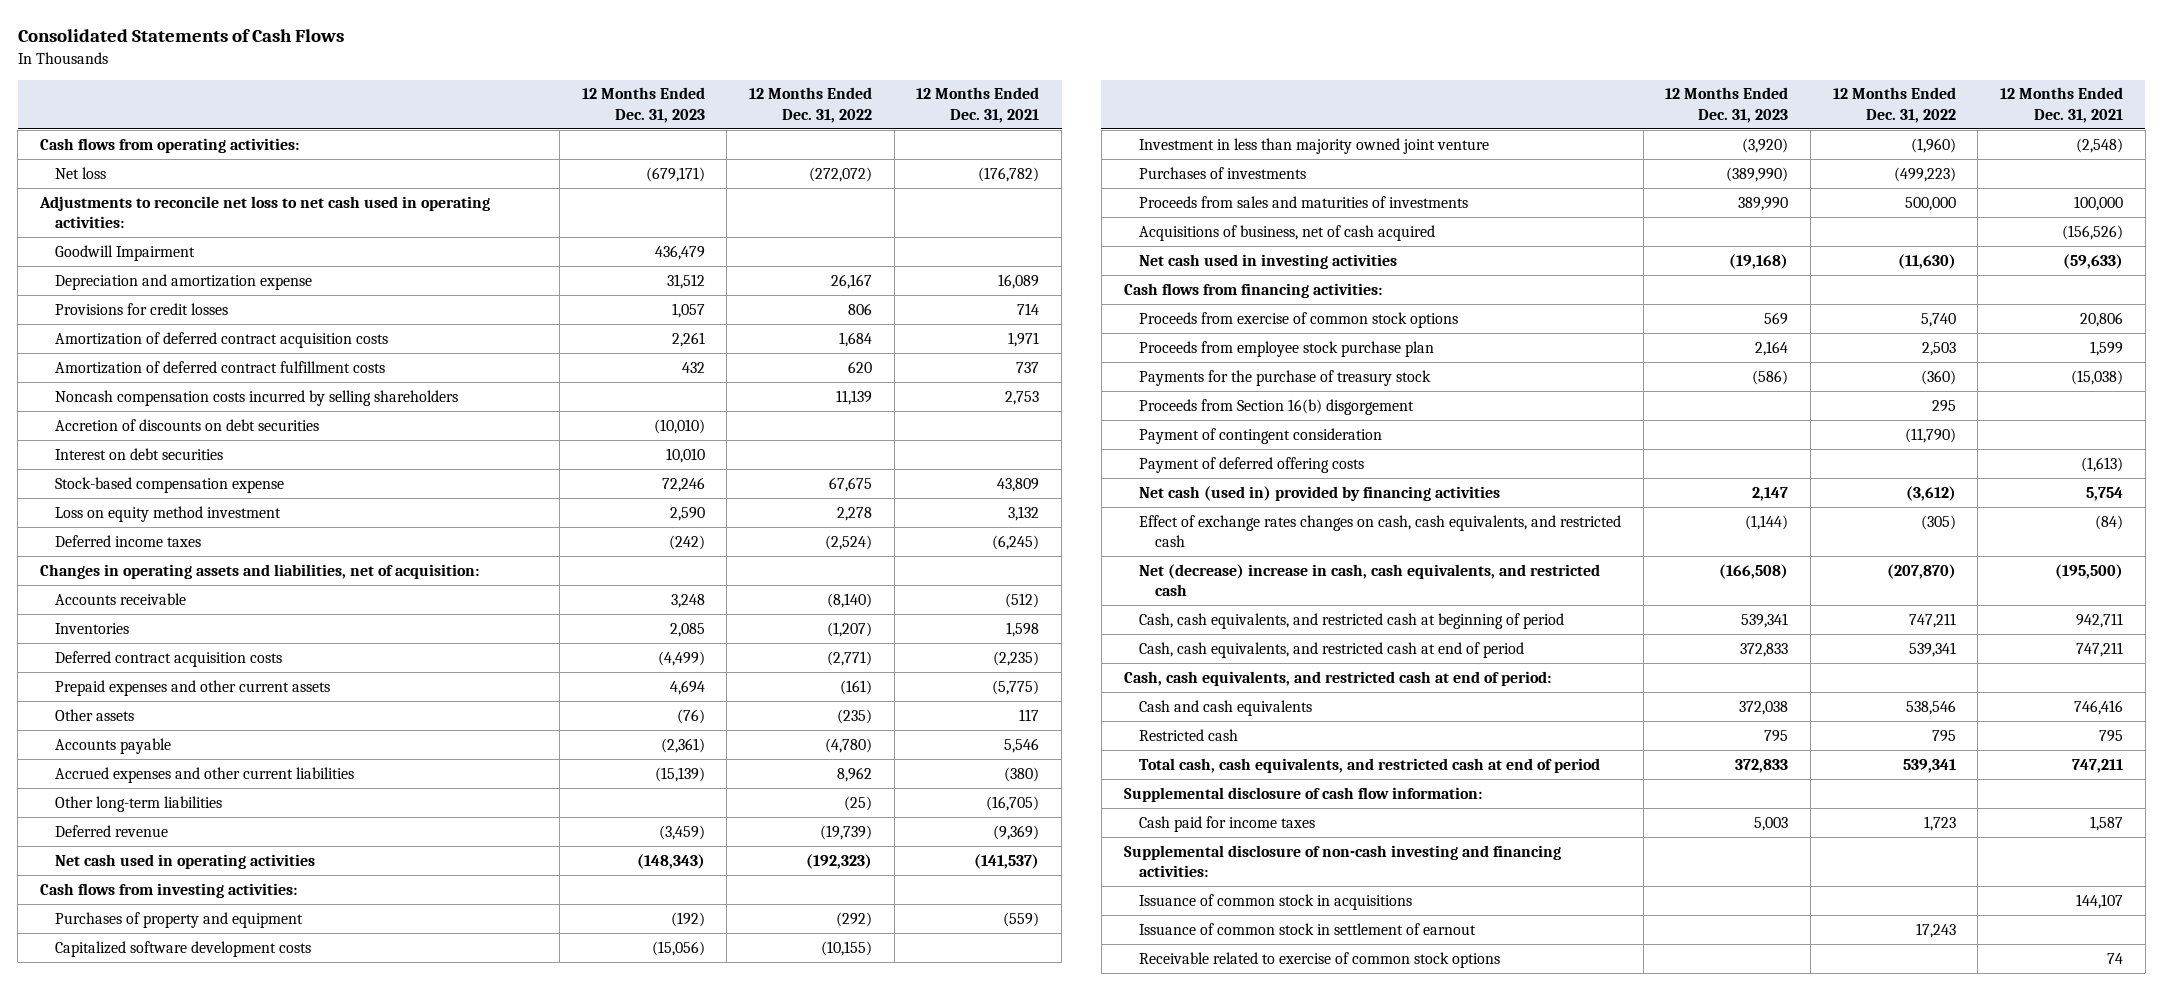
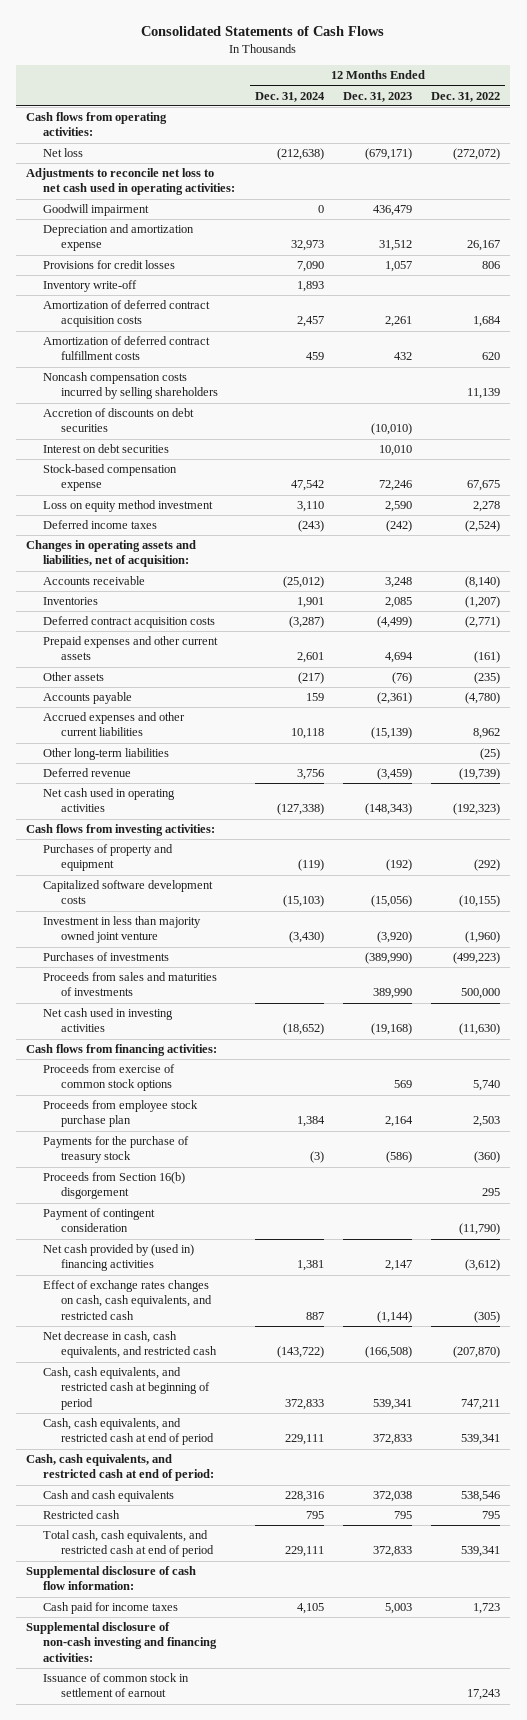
- | 12 Months Ended Dec. 31, 2023 | 12 Months Ended Dec. 31, 2022 | 12 Months Ended Dec. 31, 2021
+ | 12 Months Ended Dec. 31, 2024 | 12 Months Ended Dec. 31, 2023 | 12 Months Ended Dec. 31, 2022
- Goodwill Impairment | 436,479 | |
+ Goodwill impairment | 0 | 436,479 |
+ Inventory write-off | 1,893 | |
- Acquisitions of business, net of cash acquired | | | (156,526)
- Payment of deferred offering costs | | | (1,613)
- Net cash (used in) provided by financing activities | 2,147 | (3,612) | 5,754
+ Net cash provided by (used in) financing activities | 1,381 | 2,147 | (3,612)
- Net (decrease) increase in cash, cash equivalents, and restricted cash | (166,508) | (207,870) | (195,500)
+ Net decrease in cash, cash equivalents, and restricted cash | (143,722) | (166,508) | (207,870)
- Issuance of common stock in acquisitions | | | 144,107
- Receivable related to exercise of common stock options | | | 74

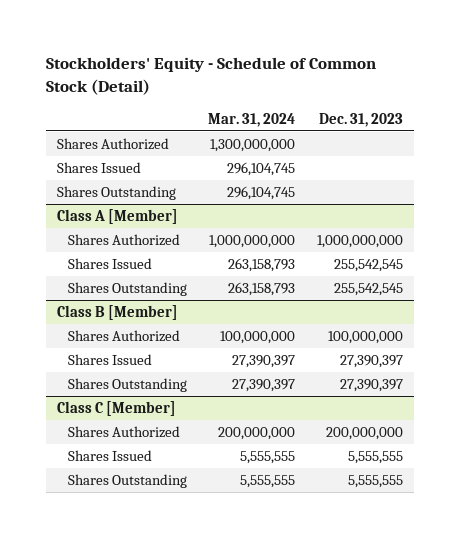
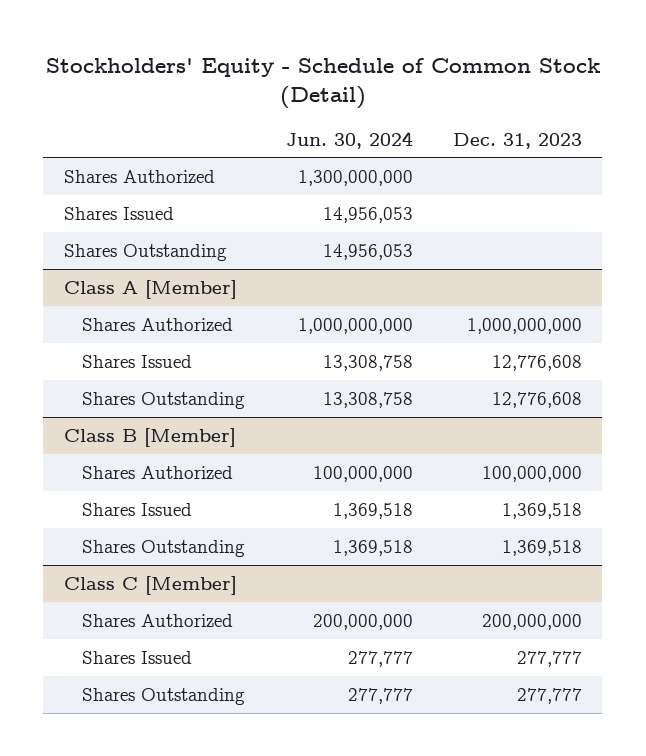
- | Mar. 31, 2024 | Dec. 31, 2023
+ | Jun. 30, 2024 | Dec. 31, 2023
@ Class A [Member]
- Shares Issued | 263,158,793 | 255,542,545
- Shares Outstanding | 263,158,793 | 255,542,545
+ Shares Issued | 13,308,758 | 12,776,608
+ Shares Outstanding | 13,308,758 | 12,776,608
@ Class B [Member]
- Shares Issued | 27,390,397 | 27,390,397
- Shares Outstanding | 27,390,397 | 27,390,397
+ Shares Issued | 1,369,518 | 1,369,518
+ Shares Outstanding | 1,369,518 | 1,369,518
@ Class C [Member]
- Shares Issued | 5,555,555 | 5,555,555
- Shares Outstanding | 5,555,555 | 5,555,555
+ Shares Issued | 277,777 | 277,777
+ Shares Outstanding | 277,777 | 277,777

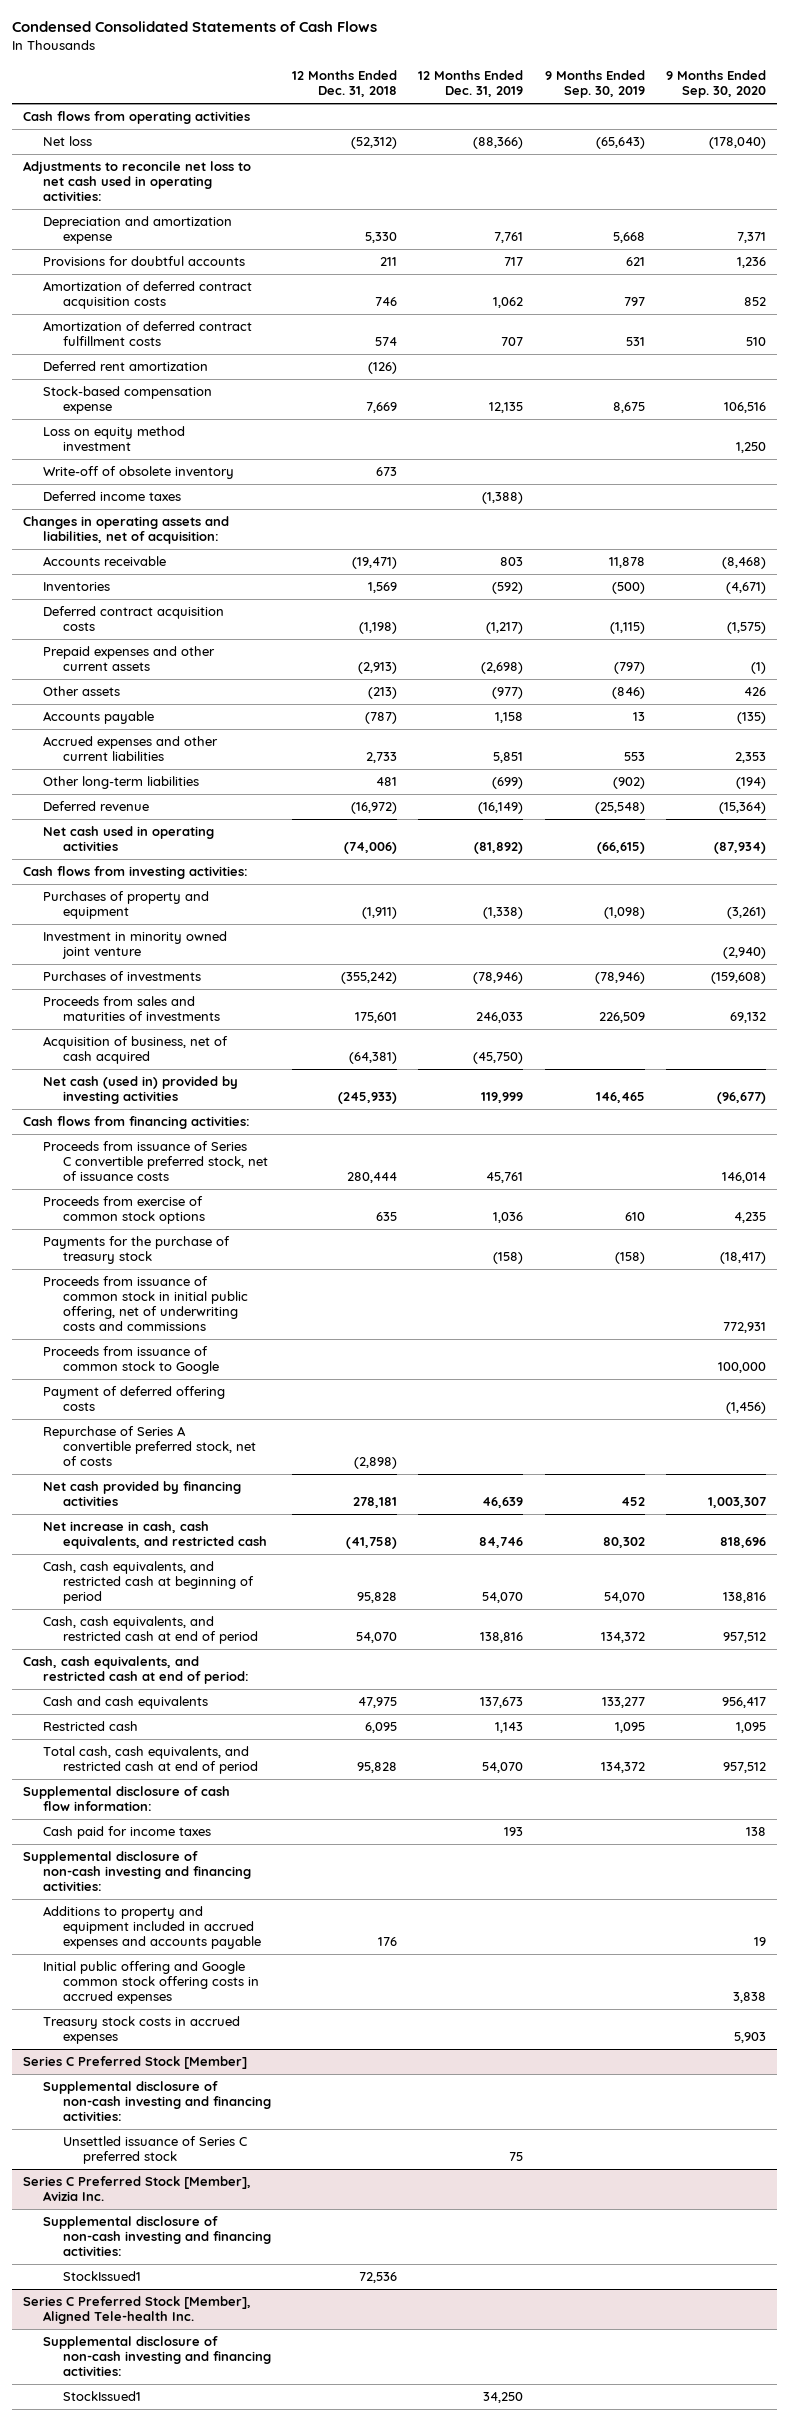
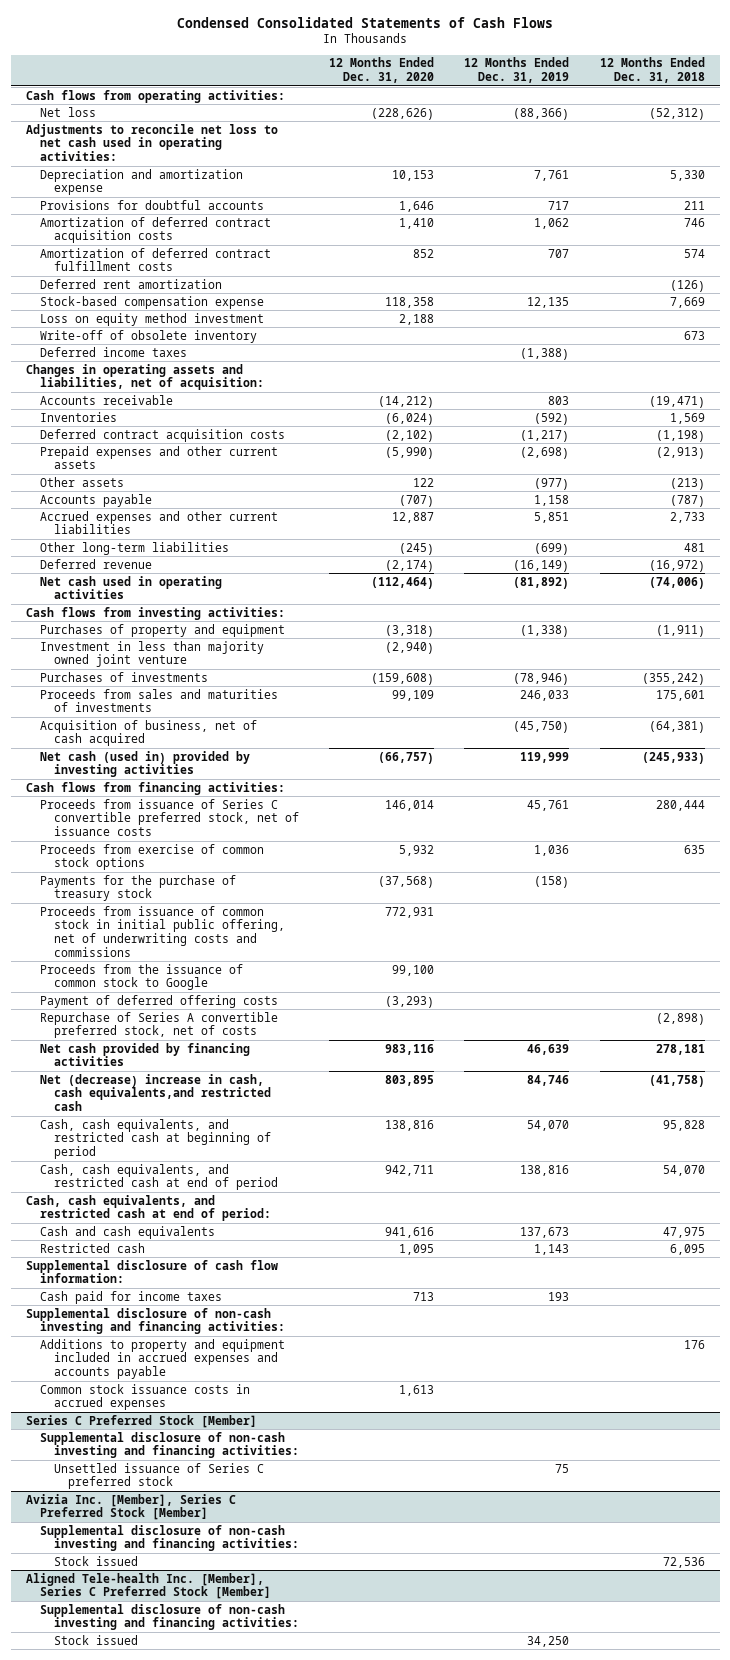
- | 12 Months Ended Dec. 31, 2018 | 12 Months Ended Dec. 31, 2019 | 9 Months Ended Sep. 30, 2019 | 9 Months Ended Sep. 30, 2020
+ | 12 Months Ended Dec. 31, 2020 | 12 Months Ended Dec. 31, 2019 | 12 Months Ended Dec. 31, 2018
- Cash flows from operating activities
+ Cash flows from operating activities:
- Investment in minority owned joint venture | | | | (2,940)
+ Investment in less than majority owned joint venture | (2,940) | |
- Proceeds from issuance of common stock to Google | | | | 100,000
+ Proceeds from the issuance of common stock to Google | 99,100 | |
- Net increase in cash, cash equivalents, and restricted cash | (41,758) | 84,746 | 80,302 | 818,696
+ Net (decrease) increase in cash, cash equivalents,and restricted cash | 803,895 | 84,746 | (41,758)
- Total cash, cash equivalents, and restricted cash at end of period | 95,828 | 54,070 | 134,372 | 957,512
- Initial public offering and Google common stock offering costs in accrued expenses | | | | 3,838
- Treasury stock costs in accrued expenses | | | | 5,903
+ Common stock issuance costs in accrued expenses | 1,613 | |
- Series C Preferred Stock [Member], Avizia Inc.
+ Avizia Inc. [Member], Series C Preferred Stock [Member]
- StockIssued1 | 72,536 | | |
- Series C Preferred Stock [Member], Aligned Tele-health Inc.
+ Stock issued | | | 72,536
+ Aligned Tele-health Inc. [Member], Series C Preferred Stock [Member]
- StockIssued1 | | 34,250 | |
+ Stock issued | | 34,250 |

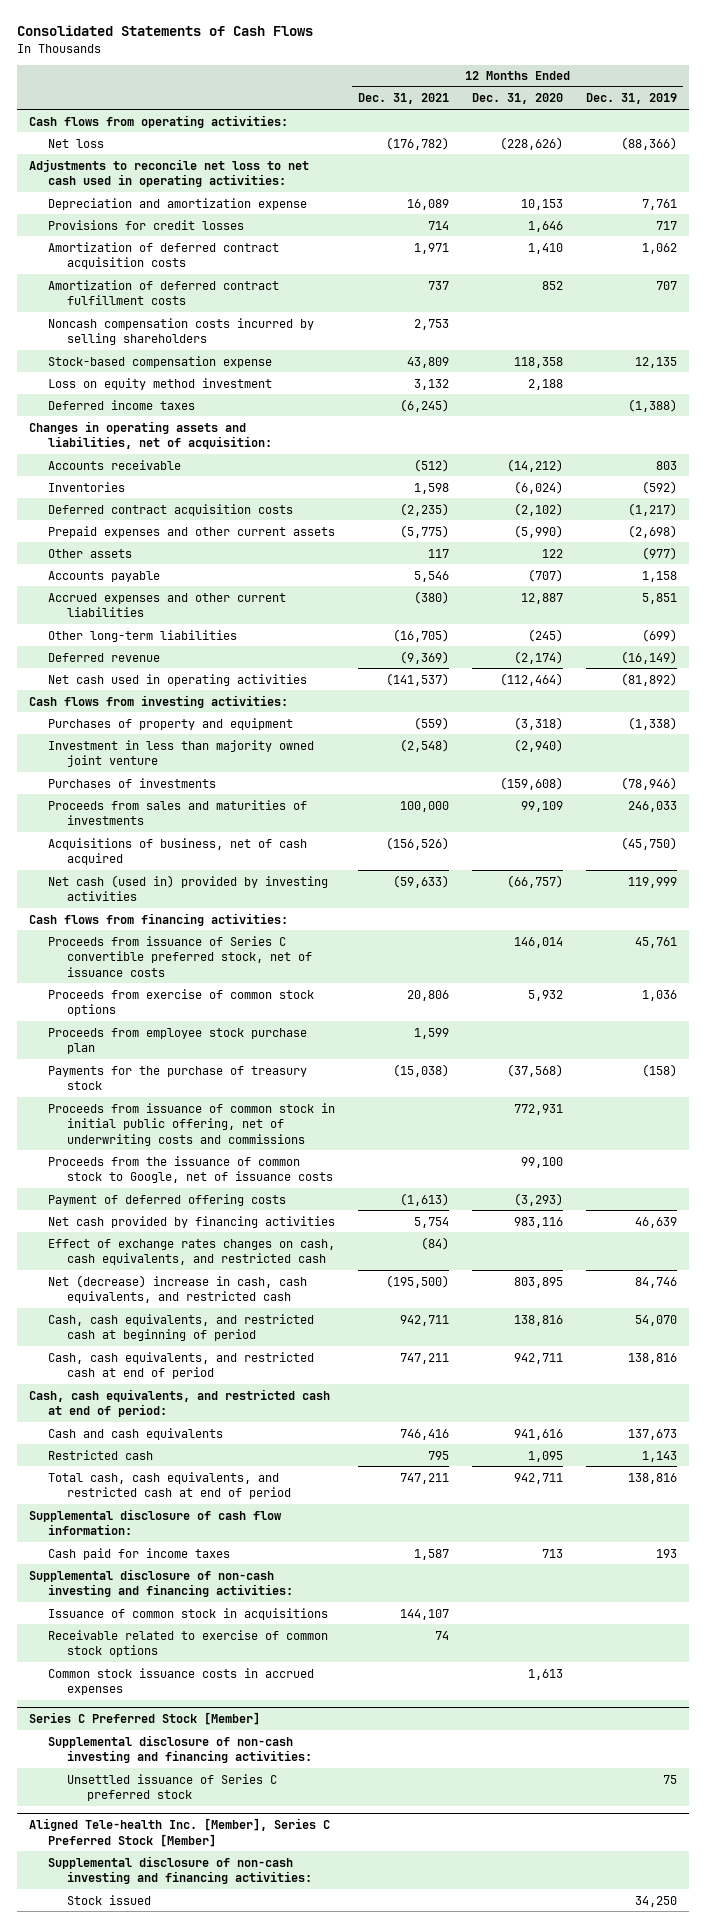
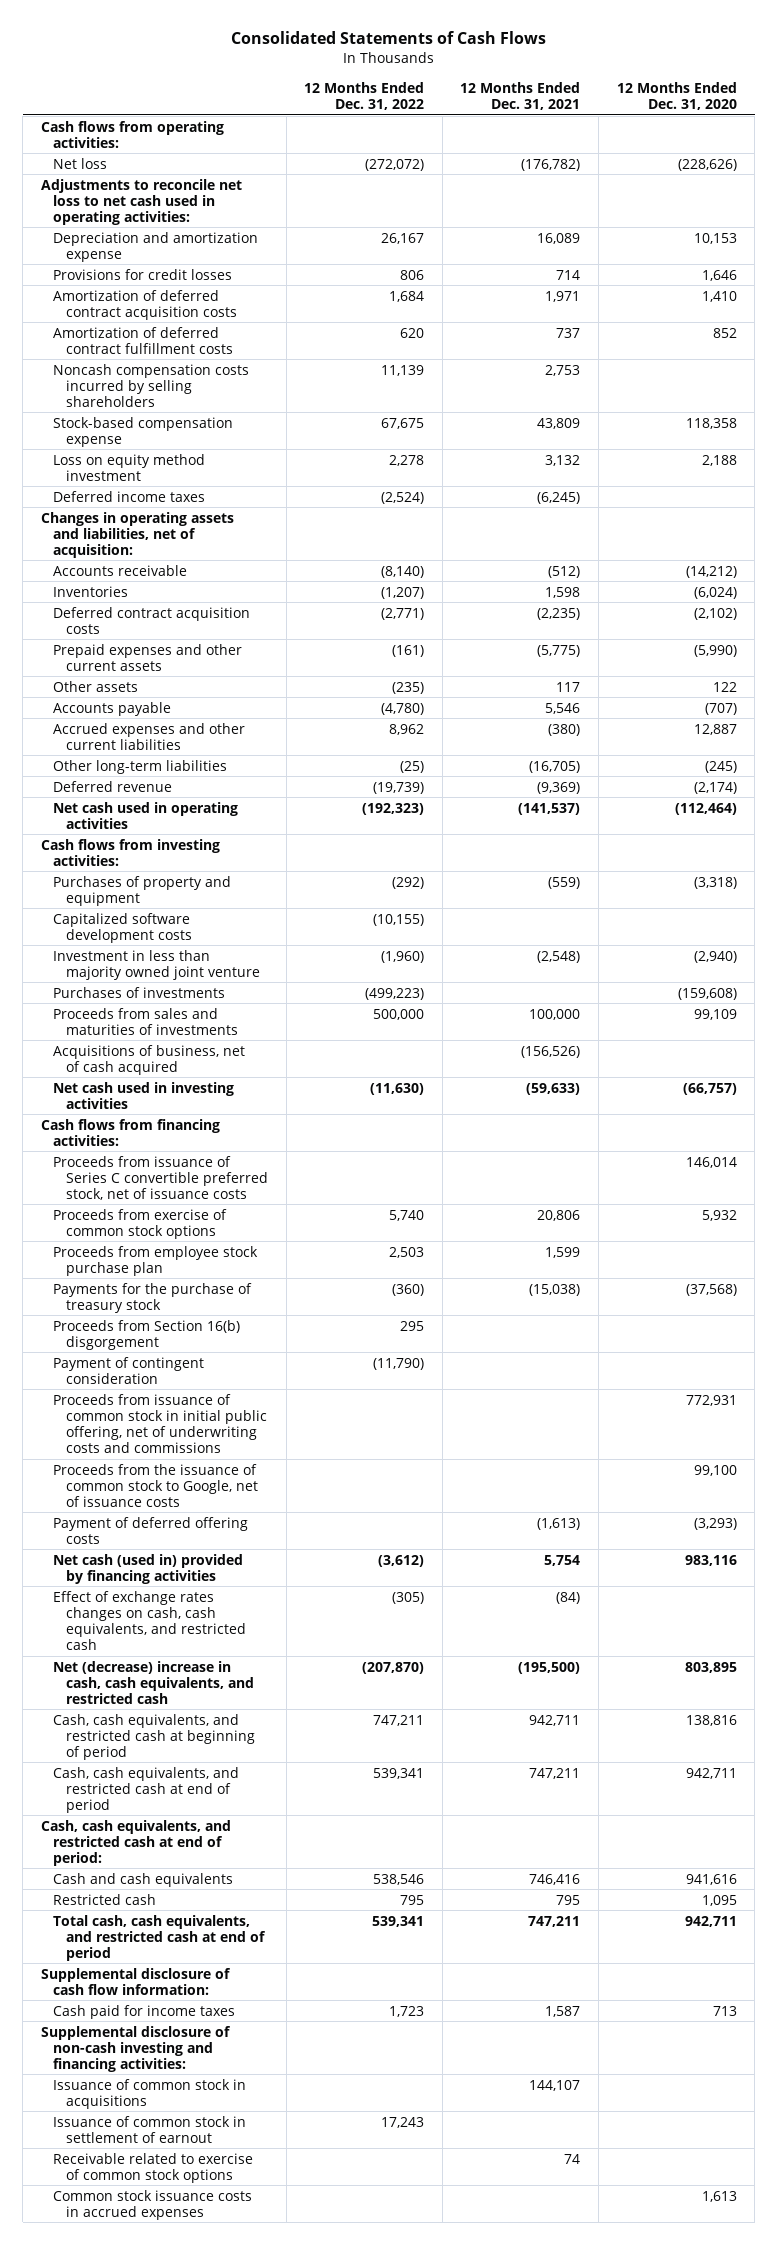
- | 12 Months Ended Dec. 31, 2021 | 12 Months Ended Dec. 31, 2020 | 12 Months Ended Dec. 31, 2019
+ | 12 Months Ended Dec. 31, 2022 | 12 Months Ended Dec. 31, 2021 | 12 Months Ended Dec. 31, 2020
+ Capitalized software development costs | (10,155) | |
- Net cash (used in) provided by investing activities | (59,633) | (66,757) | 119,999
+ Net cash used in investing activities | (11,630) | (59,633) | (66,757)
+ Proceeds from Section 16(b) disgorgement | 295 | |
+ Payment of contingent consideration | (11,790) | |
- Net cash provided by financing activities | 5,754 | 983,116 | 46,639
+ Net cash (used in) provided by financing activities | (3,612) | 5,754 | 983,116
+ Issuance of common stock in settlement of earnout | 17,243 | |
- Series C Preferred Stock [Member]
- Supplemental disclosure of non-cash investing and financing activities:
- Unsettled issuance of Series C preferred stock | | | 75
- Aligned Tele-health Inc. [Member], Series C Preferred Stock [Member]
- Supplemental disclosure of non-cash investing and financing activities:
- Stock issued | | | 34,250

